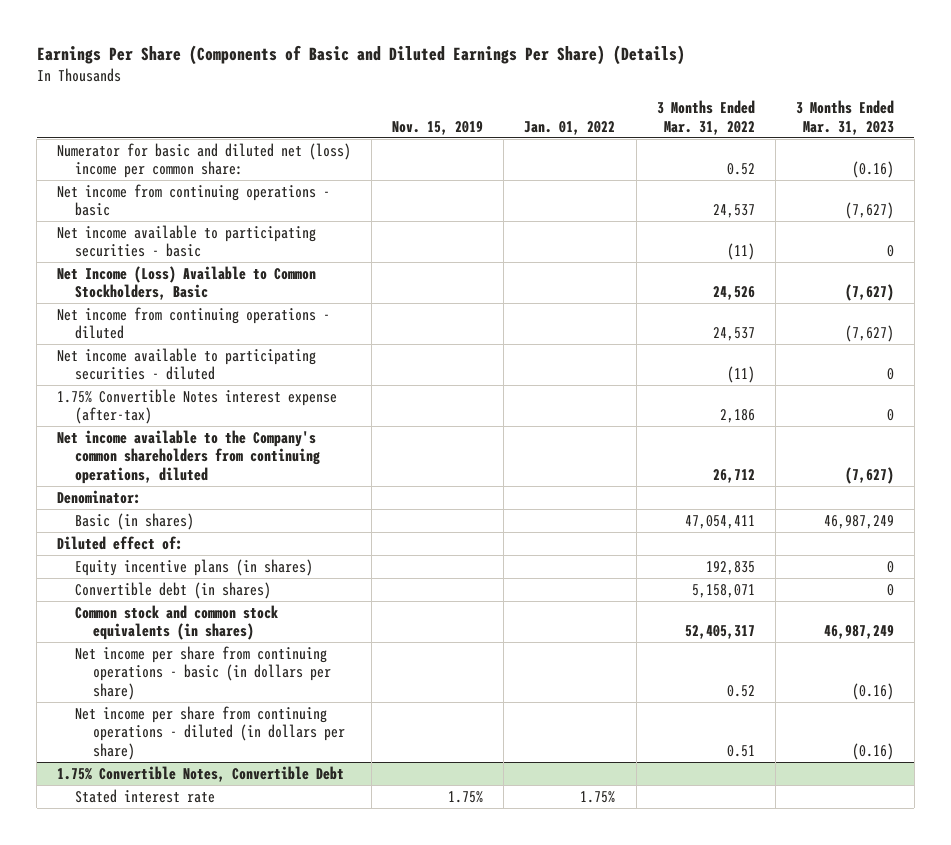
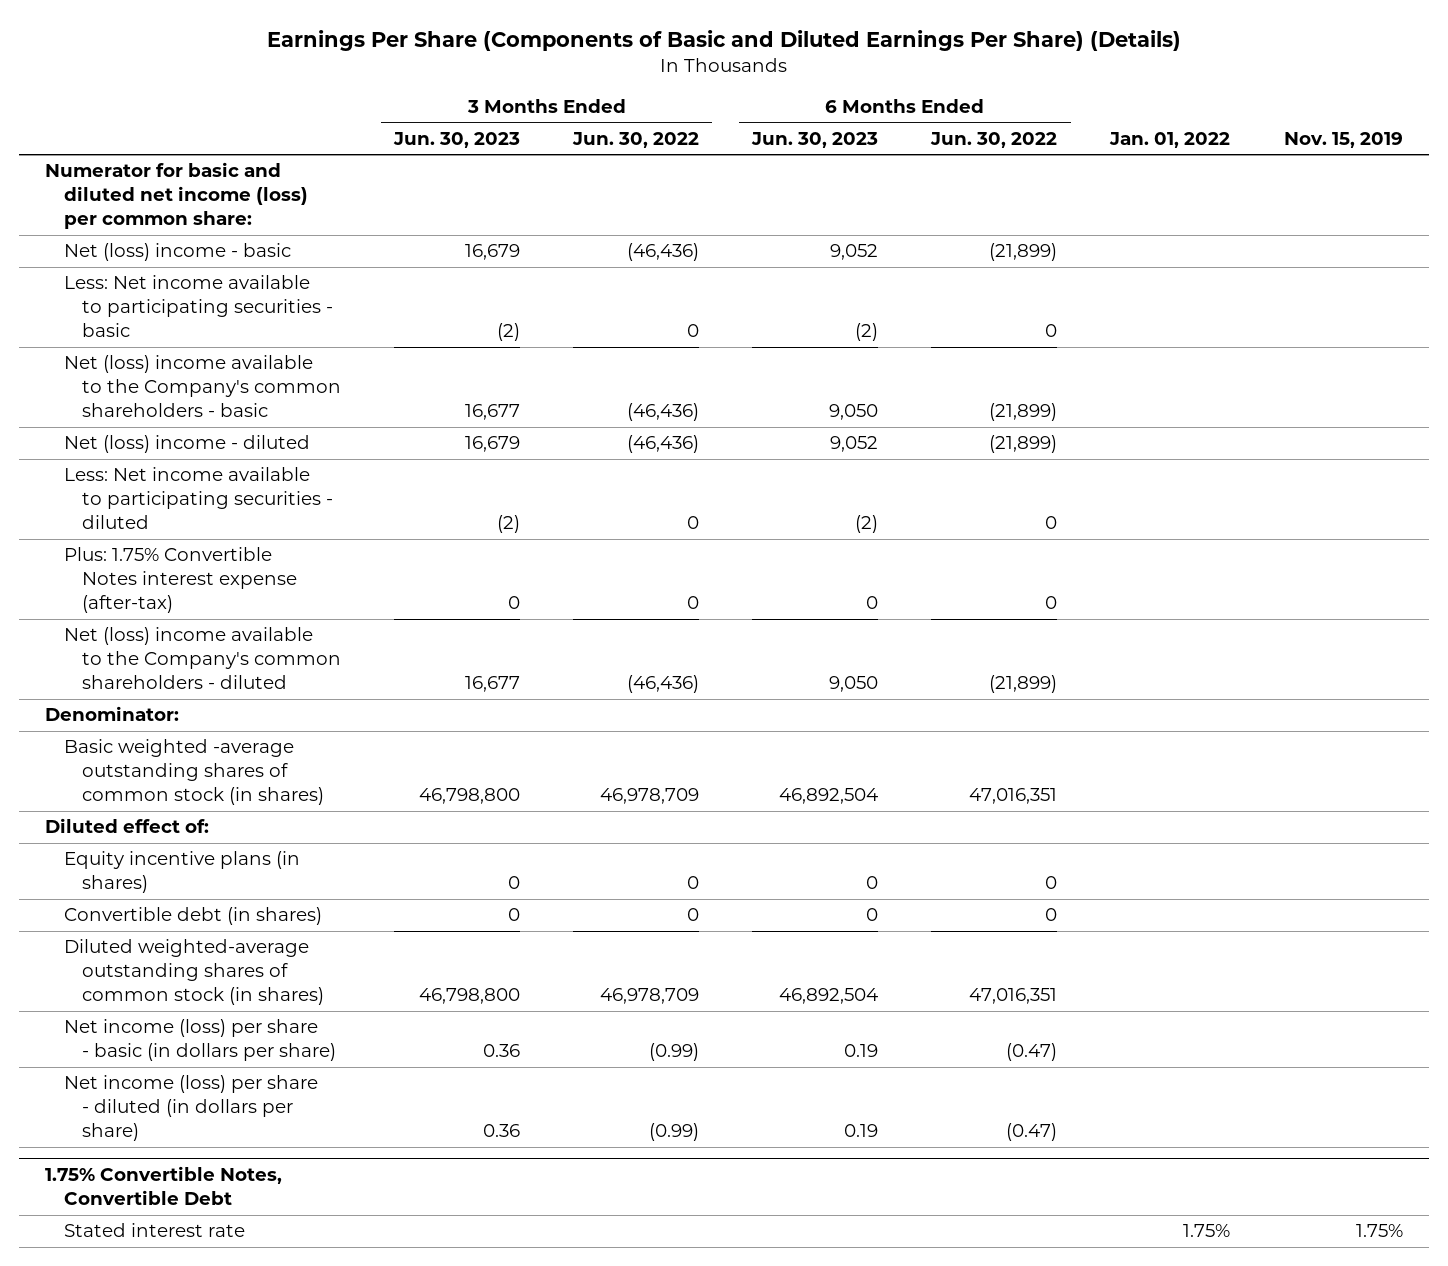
- | Nov. 15, 2019 | Jan. 01, 2022 | 3 Months Ended Mar. 31, 2022 | 3 Months Ended Mar. 31, 2023
+ | 3 Months Ended Jun. 30, 2023 | 3 Months Ended Jun. 30, 2022 | 6 Months Ended Jun. 30, 2023 | 6 Months Ended Jun. 30, 2022 | Jan. 01, 2022 | Nov. 15, 2019
- Numerator for basic and diluted net (loss) income per common share: | | | 0.52 | (0.16)
- Net income from continuing operations - basic | | | 24,537 | (7,627)
- Net income available to participating securities - basic | | | (11) | 0
- Net Income (Loss) Available to Common Stockholders, Basic | | | 24,526 | (7,627)
- Net income from continuing operations - diluted | | | 24,537 | (7,627)
- Net income available to participating securities - diluted | | | (11) | 0
- 1.75% Convertible Notes interest expense (after-tax) | | | 2,186 | 0
- Net income available to the Company's common shareholders from continuing operations, diluted | | | 26,712 | (7,627)
+ Numerator for basic and diluted net income (loss) per common share:
+ Net (loss) income - basic | 16,679 | (46,436) | 9,052 | (21,899) | |
+ Less: Net income available to participating securities - basic | (2) | 0 | (2) | 0 | |
+ Net (loss) income available to the Company's common shareholders - basic | 16,677 | (46,436) | 9,050 | (21,899) | |
+ Net (loss) income - diluted | 16,679 | (46,436) | 9,052 | (21,899) | |
+ Less: Net income available to participating securities - diluted | (2) | 0 | (2) | 0 | |
+ Plus: 1.75% Convertible Notes interest expense (after-tax) | 0 | 0 | 0 | 0 | |
+ Net (loss) income available to the Company's common shareholders - diluted | 16,677 | (46,436) | 9,050 | (21,899) | |
- Basic (in shares) | | | 47,054,411 | 46,987,249
+ Basic weighted -average outstanding shares of common stock (in shares) | 46,798,800 | 46,978,709 | 46,892,504 | 47,016,351 | |
- Common stock and common stock equivalents (in shares) | | | 52,405,317 | 46,987,249
- Net income per share from continuing operations - basic (in dollars per share) | | | 0.52 | (0.16)
- Net income per share from continuing operations - diluted (in dollars per share) | | | 0.51 | (0.16)
+ Diluted weighted-average outstanding shares of common stock (in shares) | 46,798,800 | 46,978,709 | 46,892,504 | 47,016,351 | |
+ Net income (loss) per share - basic (in dollars per share) | 0.36 | (0.99) | 0.19 | (0.47) | |
+ Net income (loss) per share - diluted (in dollars per share) | 0.36 | (0.99) | 0.19 | (0.47) | |

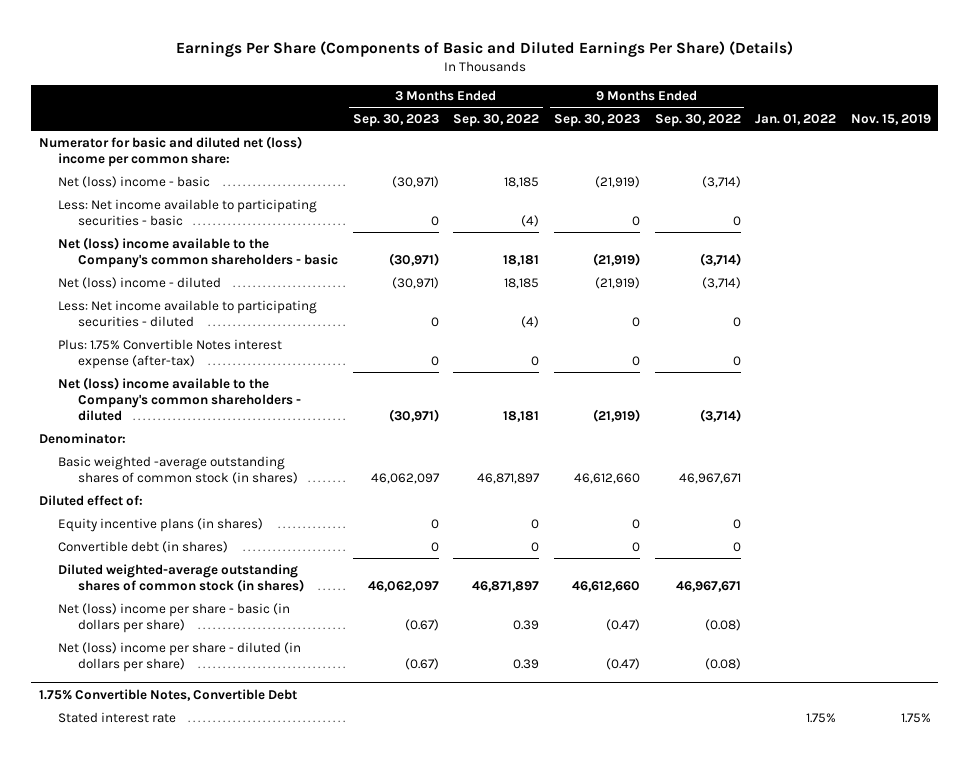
- | 3 Months Ended Jun. 30, 2023 | 3 Months Ended Jun. 30, 2022 | 6 Months Ended Jun. 30, 2023 | 6 Months Ended Jun. 30, 2022 | Jan. 01, 2022 | Nov. 15, 2019
+ | 3 Months Ended Sep. 30, 2023 | 3 Months Ended Sep. 30, 2022 | 9 Months Ended Sep. 30, 2023 | 9 Months Ended Sep. 30, 2022 | Jan. 01, 2022 | Nov. 15, 2019
- Numerator for basic and diluted net income (loss) per common share:
+ Numerator for basic and diluted net (loss) income per common share:
- Net income (loss) per share - basic (in dollars per share) | 0.36 | (0.99) | 0.19 | (0.47) | |
- Net income (loss) per share - diluted (in dollars per share) | 0.36 | (0.99) | 0.19 | (0.47) | |
+ Net (loss) income per share - basic (in dollars per share) | (0.67) | 0.39 | (0.47) | (0.08) | |
+ Net (loss) income per share - diluted (in dollars per share) | (0.67) | 0.39 | (0.47) | (0.08) | |

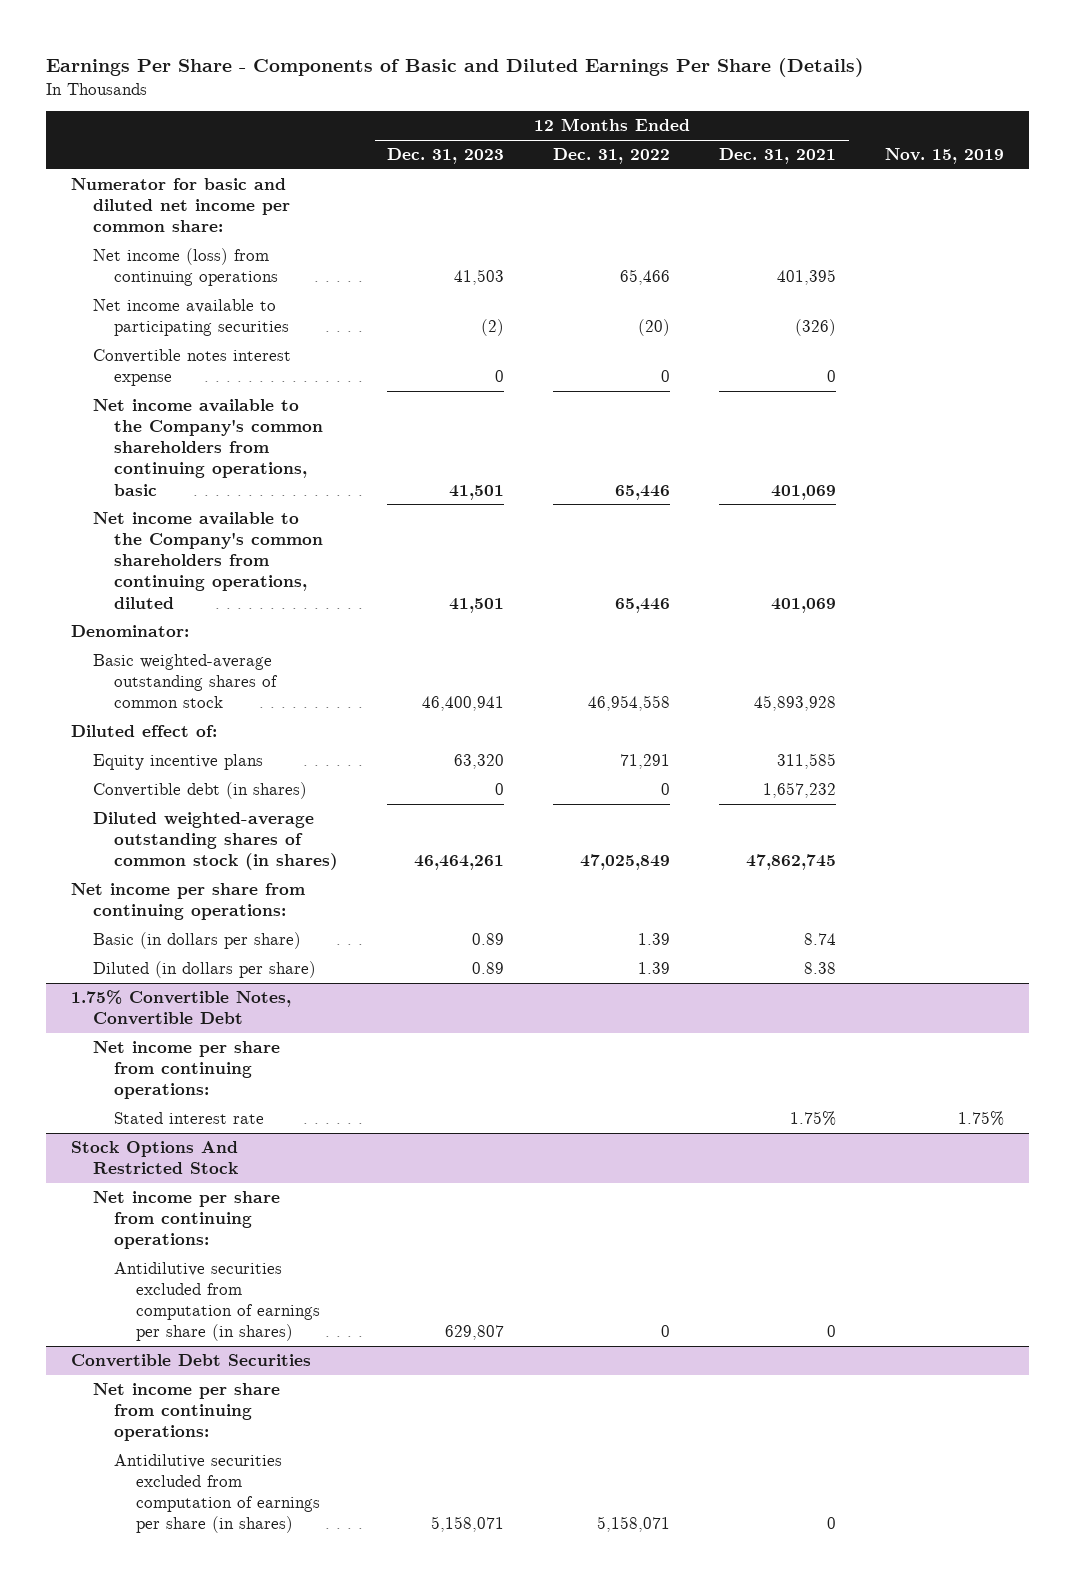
- Earnings Per Share (Components of Basic and Diluted Earnings Per Share) (Details)
+ Earnings Per Share - Components of Basic and Diluted Earnings Per Share (Details)
- | 3 Months Ended Sep. 30, 2023 | 3 Months Ended Sep. 30, 2022 | 9 Months Ended Sep. 30, 2023 | 9 Months Ended Sep. 30, 2022 | Jan. 01, 2022 | Nov. 15, 2019
+ | 12 Months Ended Dec. 31, 2023 | 12 Months Ended Dec. 31, 2022 | 12 Months Ended Dec. 31, 2021 | Nov. 15, 2019
- Numerator for basic and diluted net (loss) income per common share:
- Net (loss) income - basic | (30,971) | 18,185 | (21,919) | (3,714) | |
- Less: Net income available to participating securities - basic | 0 | (4) | 0 | 0 | |
- Net (loss) income available to the Company's common shareholders - basic | (30,971) | 18,181 | (21,919) | (3,714) | |
- Net (loss) income - diluted | (30,971) | 18,185 | (21,919) | (3,714) | |
- Less: Net income available to participating securities - diluted | 0 | (4) | 0 | 0 | |
- Plus: 1.75% Convertible Notes interest expense (after-tax) | 0 | 0 | 0 | 0 | |
- Net (loss) income available to the Company's common shareholders - diluted | (30,971) | 18,181 | (21,919) | (3,714) | |
+ Numerator for basic and diluted net income per common share:
+ Net income (loss) from continuing operations | 41,503 | 65,466 | 401,395 |
+ Net income available to participating securities | (2) | (20) | (326) |
+ Convertible notes interest expense | 0 | 0 | 0 |
+ Net income available to the Company's common shareholders from continuing operations, basic | 41,501 | 65,446 | 401,069 |
+ Net income available to the Company's common shareholders from continuing operations, diluted | 41,501 | 65,446 | 401,069 |
- Basic weighted -average outstanding shares of common stock (in shares) | 46,062,097 | 46,871,897 | 46,612,660 | 46,967,671 | |
+ Basic weighted-average outstanding shares of common stock | 46,400,941 | 46,954,558 | 45,893,928 |
- Equity incentive plans (in shares) | 0 | 0 | 0 | 0 | |
+ Equity incentive plans | 63,320 | 71,291 | 311,585 |
- Net (loss) income per share - basic (in dollars per share) | (0.67) | 0.39 | (0.47) | (0.08) | |
- Net (loss) income per share - diluted (in dollars per share) | (0.67) | 0.39 | (0.47) | (0.08) | |
+ Net income per share from continuing operations:
+ Basic (in dollars per share) | 0.89 | 1.39 | 8.74 |
+ Diluted (in dollars per share) | 0.89 | 1.39 | 8.38 |
@ 1.75% Convertible Notes, Convertible Debt
+ Net income per share from continuing operations:
+ Stock Options And Restricted Stock
+ Net income per share from continuing operations:
+ Antidilutive securities excluded from computation of earnings per share (in shares) | 629,807 | 0 | 0 |
+ Convertible Debt Securities
+ Net income per share from continuing operations:
+ Antidilutive securities excluded from computation of earnings per share (in shares) | 5,158,071 | 5,158,071 | 0 |

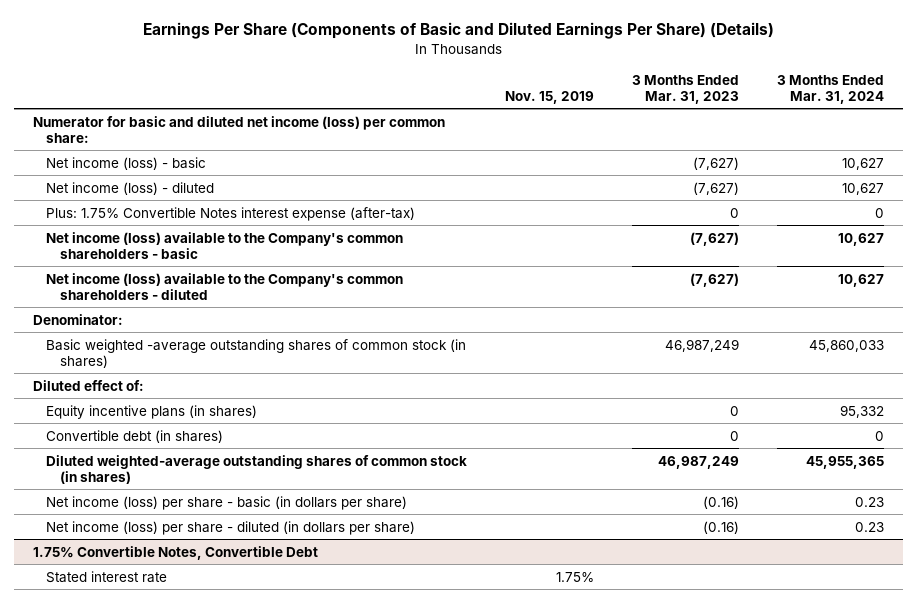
- Earnings Per Share - Components of Basic and Diluted Earnings Per Share (Details)
+ Earnings Per Share (Components of Basic and Diluted Earnings Per Share) (Details)
- | 12 Months Ended Dec. 31, 2023 | 12 Months Ended Dec. 31, 2022 | 12 Months Ended Dec. 31, 2021 | Nov. 15, 2019
+ | Nov. 15, 2019 | 3 Months Ended Mar. 31, 2023 | 3 Months Ended Mar. 31, 2024
- Numerator for basic and diluted net income per common share:
- Net income (loss) from continuing operations | 41,503 | 65,466 | 401,395 |
- Net income available to participating securities | (2) | (20) | (326) |
- Convertible notes interest expense | 0 | 0 | 0 |
- Net income available to the Company's common shareholders from continuing operations, basic | 41,501 | 65,446 | 401,069 |
- Net income available to the Company's common shareholders from continuing operations, diluted | 41,501 | 65,446 | 401,069 |
+ Numerator for basic and diluted net income (loss) per common share:
+ Net income (loss) - basic | | (7,627) | 10,627
+ Net income (loss) - diluted | | (7,627) | 10,627
+ Plus: 1.75% Convertible Notes interest expense (after-tax) | | 0 | 0
+ Net income (loss) available to the Company's common shareholders - basic | | (7,627) | 10,627
+ Net income (loss) available to the Company's common shareholders - diluted | | (7,627) | 10,627
- Basic weighted-average outstanding shares of common stock | 46,400,941 | 46,954,558 | 45,893,928 |
+ Basic weighted -average outstanding shares of common stock (in shares) | | 46,987,249 | 45,860,033
- Equity incentive plans | 63,320 | 71,291 | 311,585 |
+ Equity incentive plans (in shares) | | 0 | 95,332
- Net income per share from continuing operations:
- Basic (in dollars per share) | 0.89 | 1.39 | 8.74 |
- Diluted (in dollars per share) | 0.89 | 1.39 | 8.38 |
+ Net income (loss) per share - basic (in dollars per share) | | (0.16) | 0.23
+ Net income (loss) per share - diluted (in dollars per share) | | (0.16) | 0.23
@ 1.75% Convertible Notes, Convertible Debt
- Net income per share from continuing operations:
- Stock Options And Restricted Stock
- Net income per share from continuing operations:
- Antidilutive securities excluded from computation of earnings per share (in shares) | 629,807 | 0 | 0 |
- Convertible Debt Securities
- Net income per share from continuing operations:
- Antidilutive securities excluded from computation of earnings per share (in shares) | 5,158,071 | 5,158,071 | 0 |

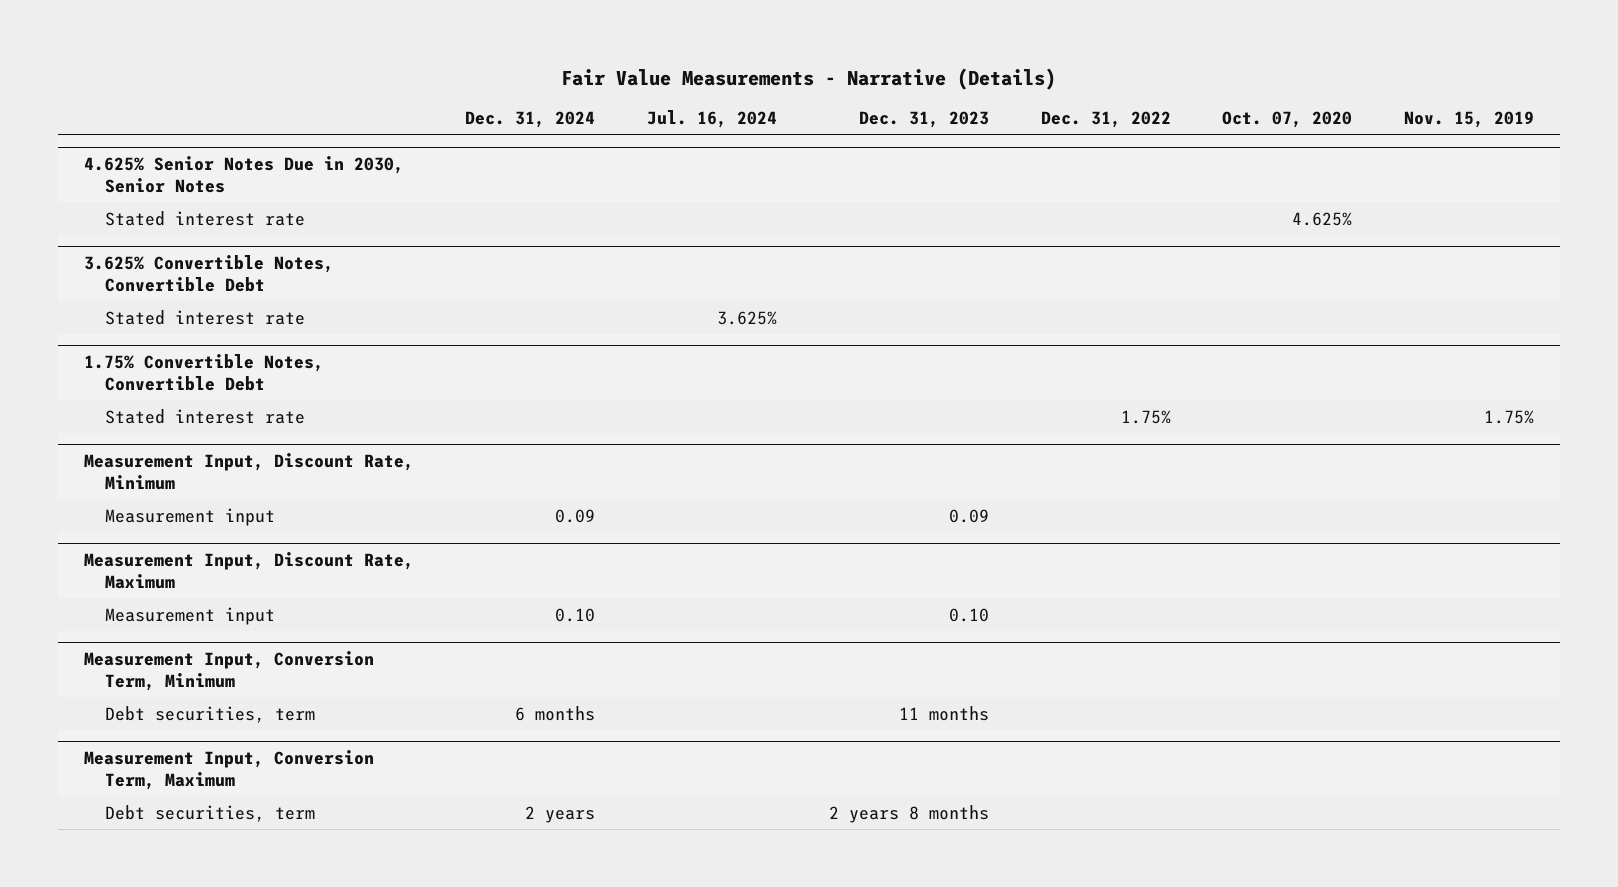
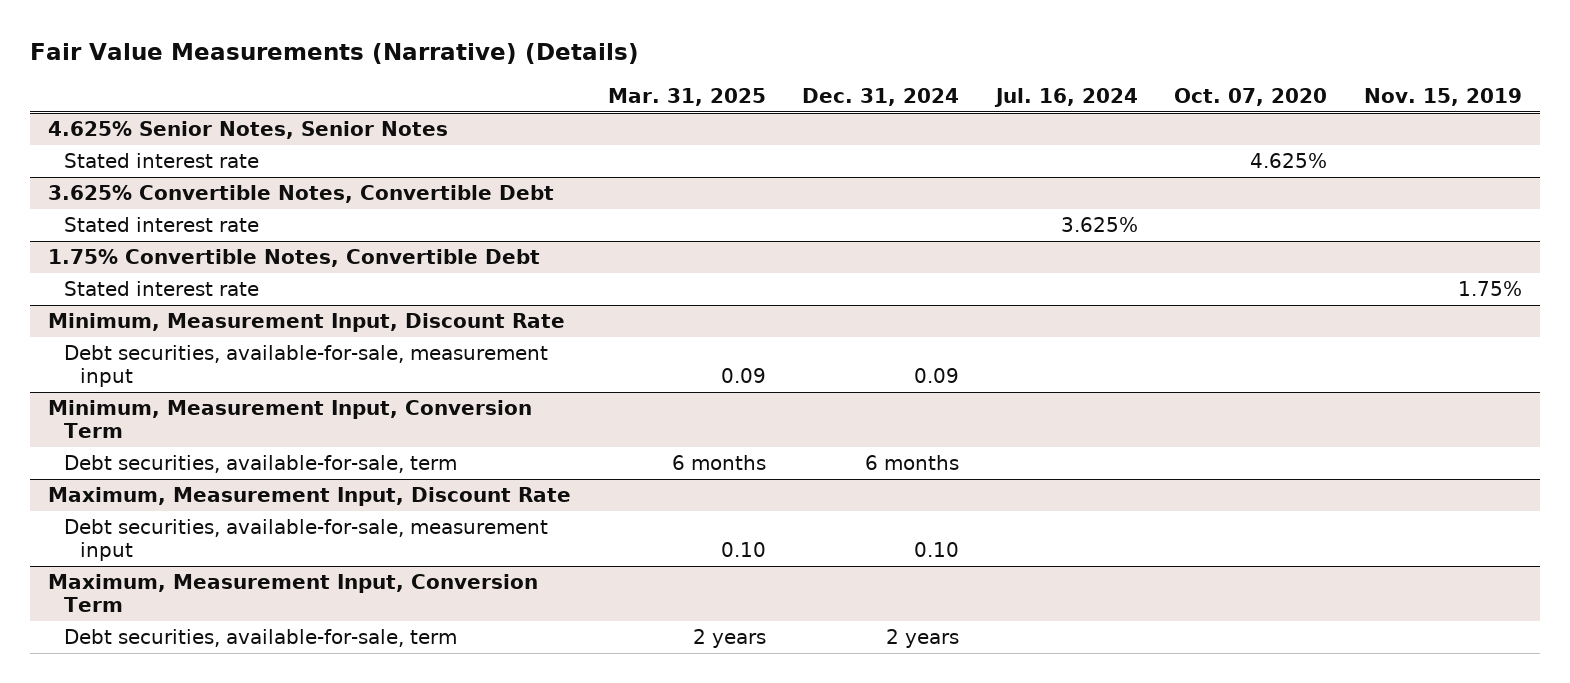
- Fair Value Measurements - Narrative (Details)
+ Fair Value Measurements (Narrative) (Details)
- | Dec. 31, 2024 | Jul. 16, 2024 | Dec. 31, 2023 | Dec. 31, 2022 | Oct. 07, 2020 | Nov. 15, 2019
+ | Mar. 31, 2025 | Dec. 31, 2024 | Jul. 16, 2024 | Oct. 07, 2020 | Nov. 15, 2019
- 4.625% Senior Notes Due in 2030, Senior Notes
+ 4.625% Senior Notes, Senior Notes
- Measurement Input, Discount Rate, Minimum
- Measurement input | 0.09 | | 0.09 | | |
- Measurement Input, Discount Rate, Maximum
- Measurement input | 0.10 | | 0.10 | | |
- Measurement Input, Conversion Term, Minimum
- Debt securities, term | 6 months | | 11 months | | |
- Measurement Input, Conversion Term, Maximum
- Debt securities, term | 2 years | | 2 years 8 months | | |
+ Minimum, Measurement Input, Discount Rate
+ Debt securities, available-for-sale, measurement input | 0.09 | 0.09 | | |
+ Minimum, Measurement Input, Conversion Term
+ Debt securities, available-for-sale, term | 6 months | 6 months | | |
+ Maximum, Measurement Input, Discount Rate
+ Debt securities, available-for-sale, measurement input | 0.10 | 0.10 | | |
+ Maximum, Measurement Input, Conversion Term
+ Debt securities, available-for-sale, term | 2 years | 2 years | | |

